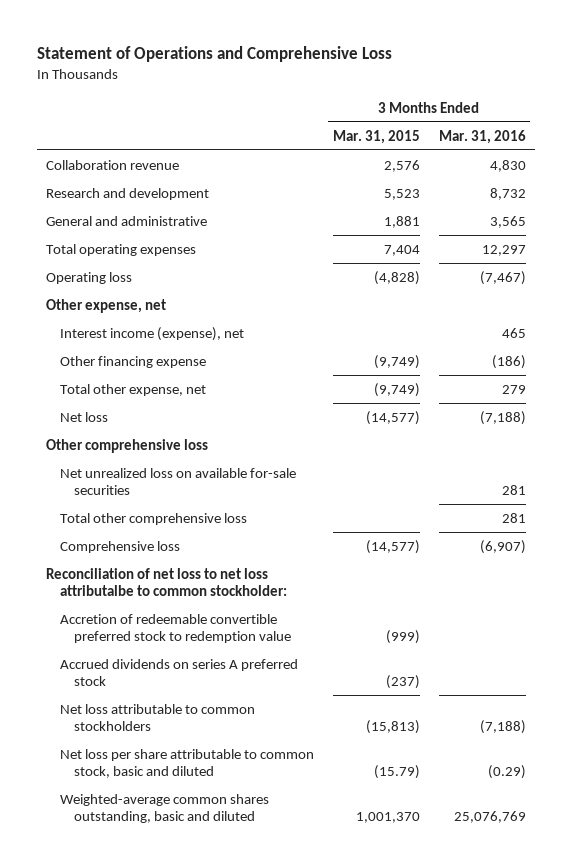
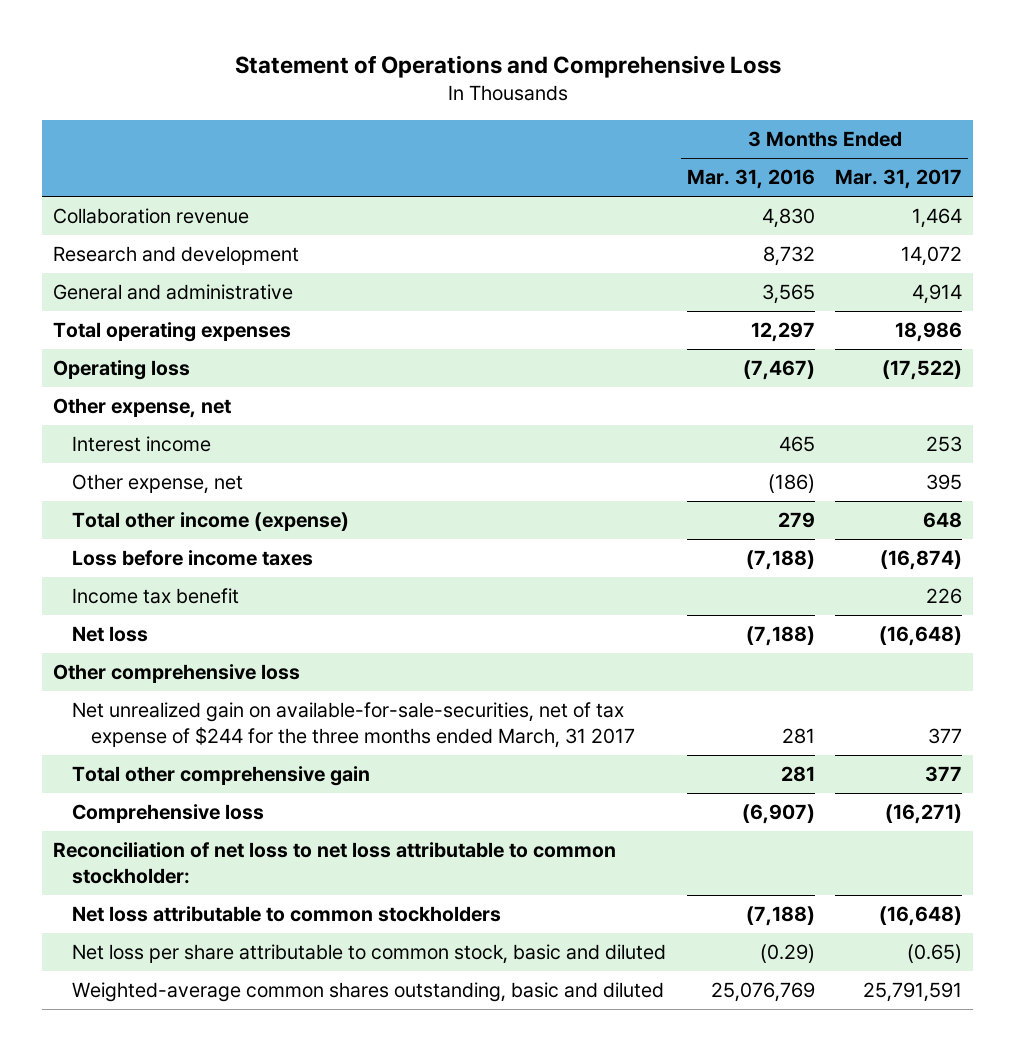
- | 3 Months Ended Mar. 31, 2015 | 3 Months Ended Mar. 31, 2016
+ | 3 Months Ended Mar. 31, 2016 | 3 Months Ended Mar. 31, 2017
- Interest income (expense), net | | 465
- Other financing expense | (9,749) | (186)
- Total other expense, net | (9,749) | 279
+ Interest income | 465 | 253
+ Other expense, net | (186) | 395
+ Total other income (expense) | 279 | 648
+ Loss before income taxes | (7,188) | (16,874)
+ Income tax benefit | | 226
- Net unrealized loss on available for-sale securities | | 281
- Total other comprehensive loss | | 281
+ Net unrealized gain on available-for-sale-securities, net of tax expense of $244 for the three months ended March, 31 2017 | 281 | 377
+ Total other comprehensive gain | 281 | 377
- Reconciliation of net loss to net loss attributalbe to common stockholder:
- Accretion of redeemable convertible preferred stock to redemption value | (999) |
- Accrued dividends on series A preferred stock | (237) |
+ Reconciliation of net loss to net loss attributable to common stockholder:

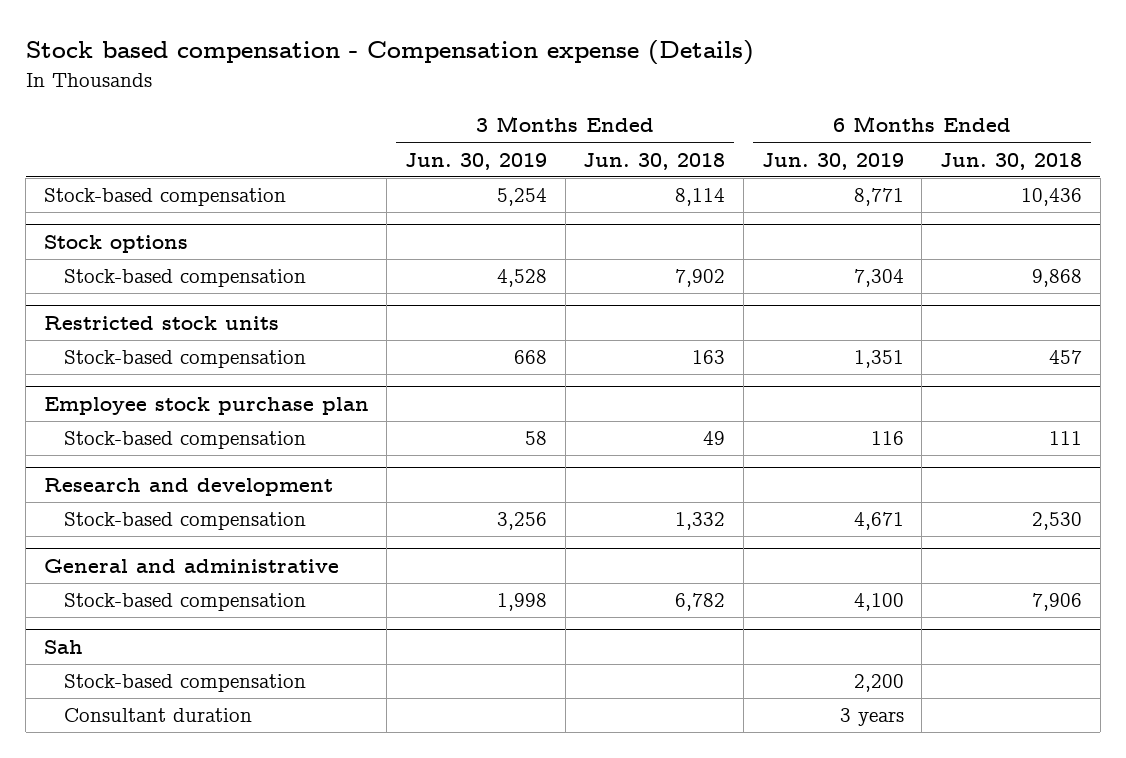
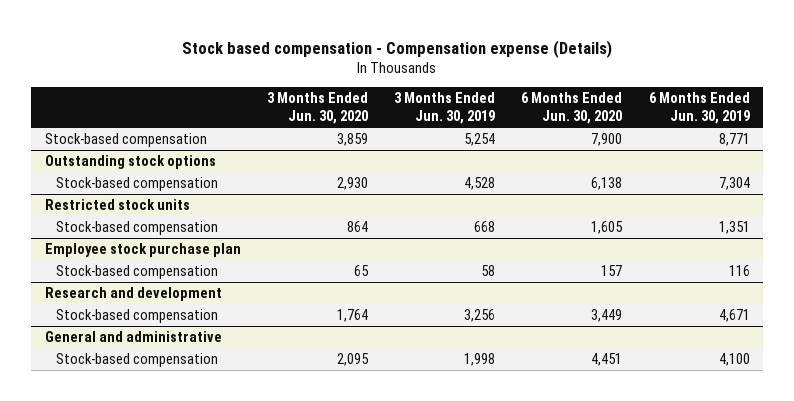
- | 3 Months Ended Jun. 30, 2019 | 3 Months Ended Jun. 30, 2018 | 6 Months Ended Jun. 30, 2019 | 6 Months Ended Jun. 30, 2018
+ | 3 Months Ended Jun. 30, 2020 | 3 Months Ended Jun. 30, 2019 | 6 Months Ended Jun. 30, 2020 | 6 Months Ended Jun. 30, 2019
- Stock options
+ Outstanding stock options
- Sah
- Stock-based compensation | | | 2,200 |
- Consultant duration | | | 3 years |

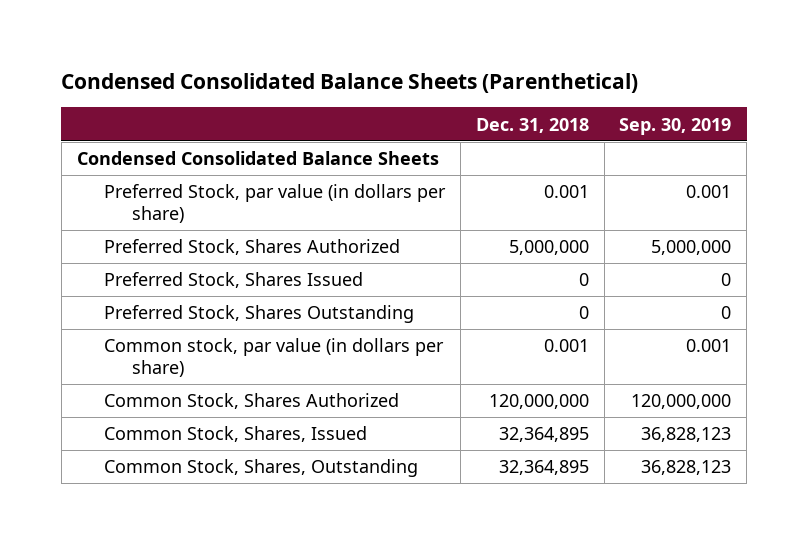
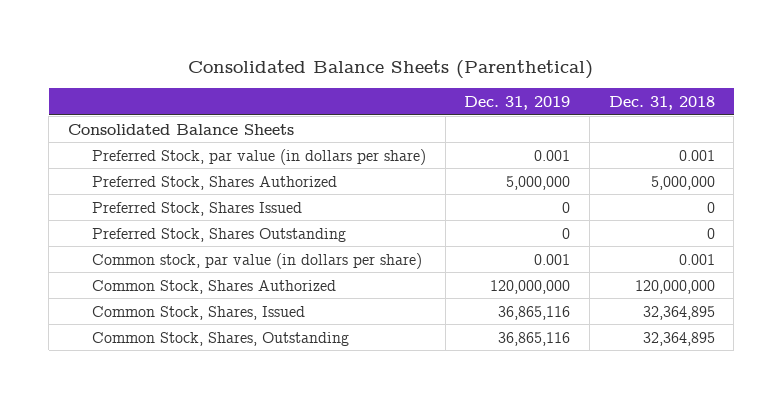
- Condensed Consolidated Balance Sheets (Parenthetical)
+ Consolidated Balance Sheets (Parenthetical)
- | Dec. 31, 2018 | Sep. 30, 2019
+ | Dec. 31, 2019 | Dec. 31, 2018
- Condensed Consolidated Balance Sheets
+ Consolidated Balance Sheets

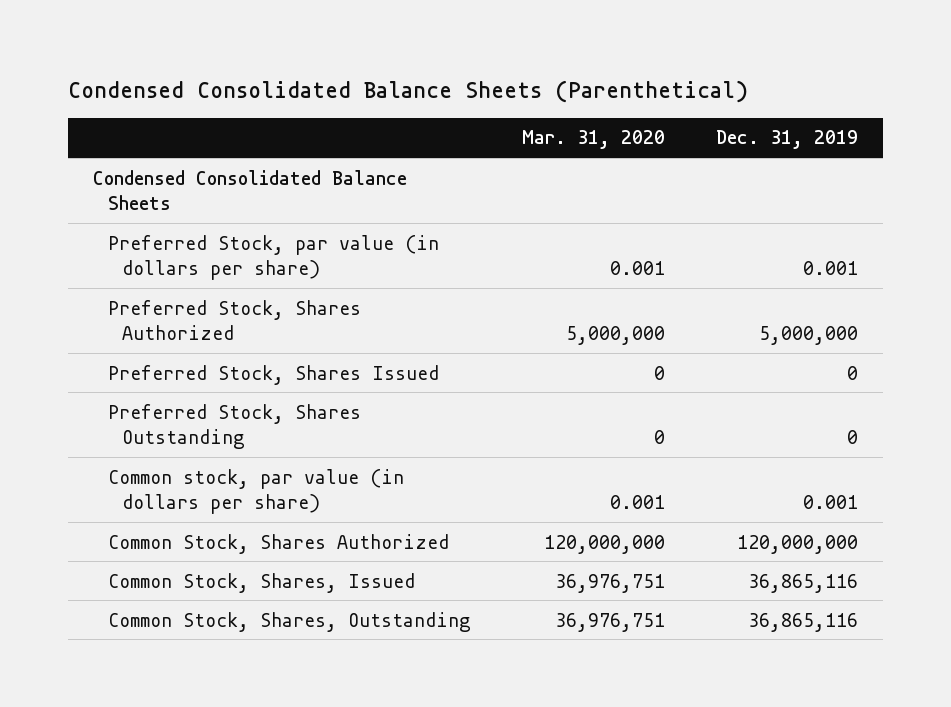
- Consolidated Balance Sheets (Parenthetical)
+ Condensed Consolidated Balance Sheets (Parenthetical)
- | Dec. 31, 2019 | Dec. 31, 2018
+ | Mar. 31, 2020 | Dec. 31, 2019
- Consolidated Balance Sheets
+ Condensed Consolidated Balance Sheets

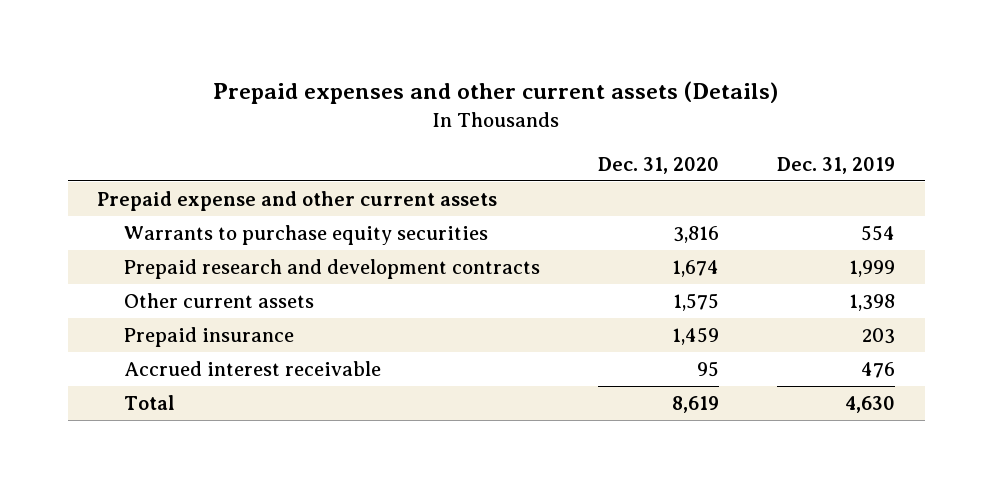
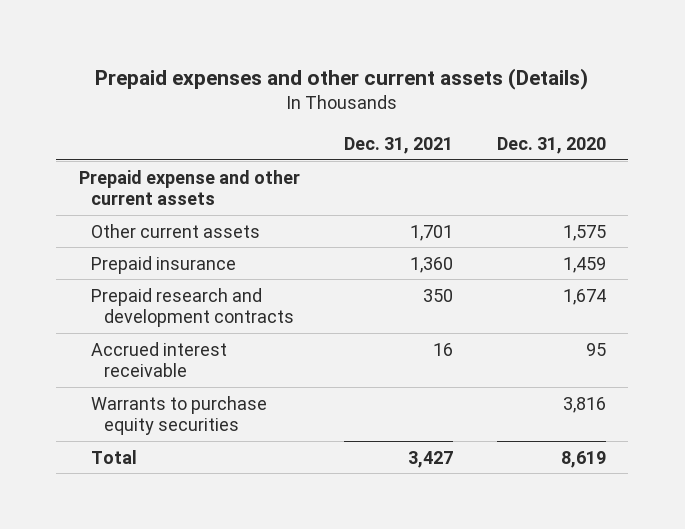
- | Dec. 31, 2020 | Dec. 31, 2019
+ | Dec. 31, 2021 | Dec. 31, 2020
moved down: Prepaid research and development contracts | 350 | 1,674
moved down: Warrants to purchase equity securities | | 3,816

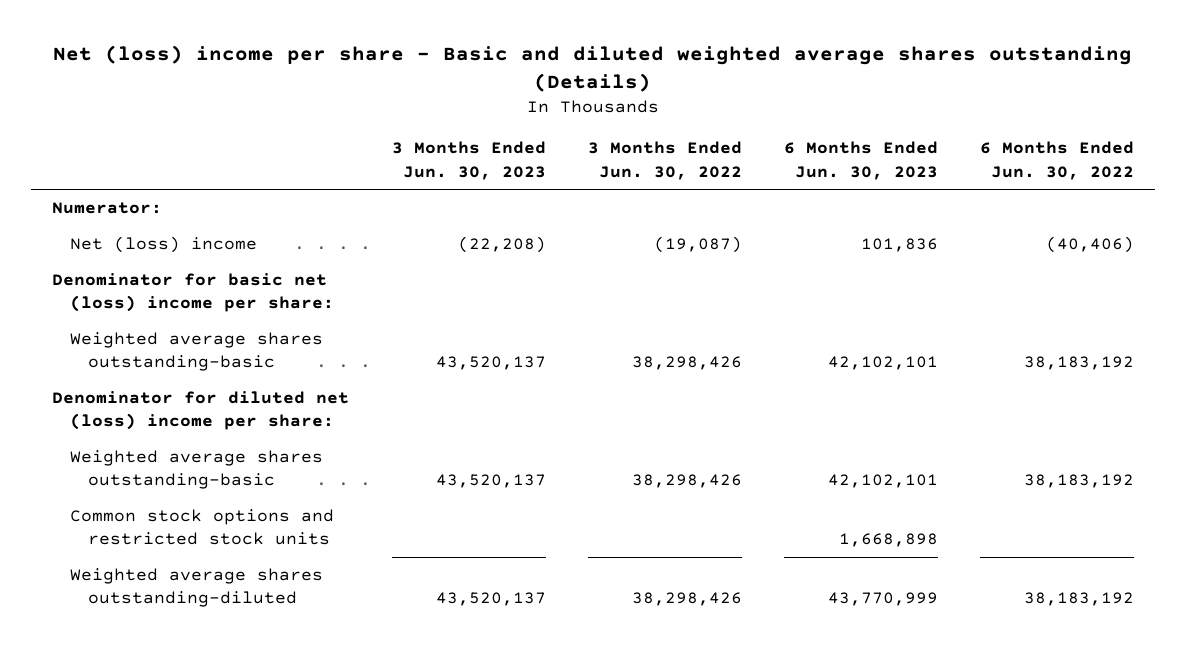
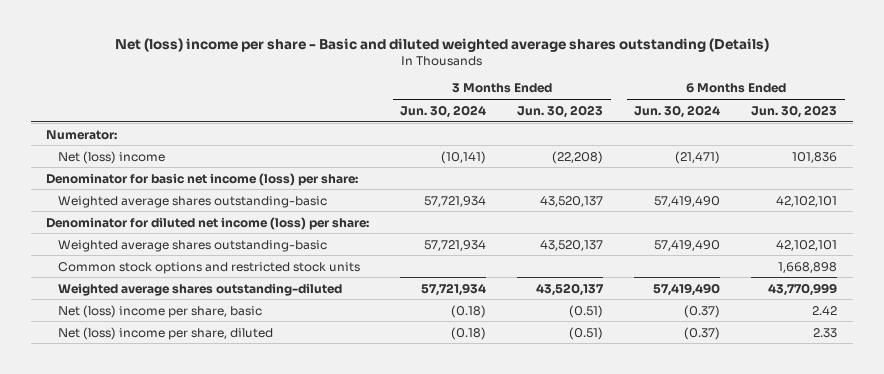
- | 3 Months Ended Jun. 30, 2023 | 3 Months Ended Jun. 30, 2022 | 6 Months Ended Jun. 30, 2023 | 6 Months Ended Jun. 30, 2022
+ | 3 Months Ended Jun. 30, 2024 | 3 Months Ended Jun. 30, 2023 | 6 Months Ended Jun. 30, 2024 | 6 Months Ended Jun. 30, 2023
- Denominator for basic net (loss) income per share:
+ Denominator for basic net income (loss) per share:
- Denominator for diluted net (loss) income per share:
+ Denominator for diluted net income (loss) per share:
+ Net (loss) income per share, basic | (0.18) | (0.51) | (0.37) | 2.42
+ Net (loss) income per share, diluted | (0.18) | (0.51) | (0.37) | 2.33

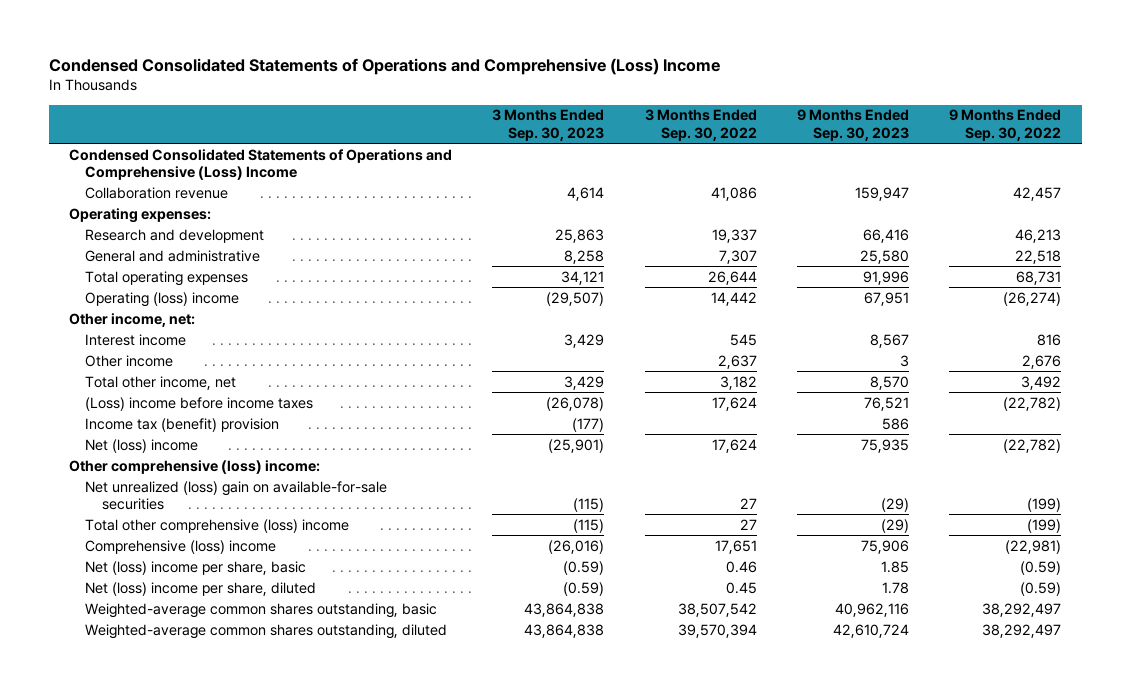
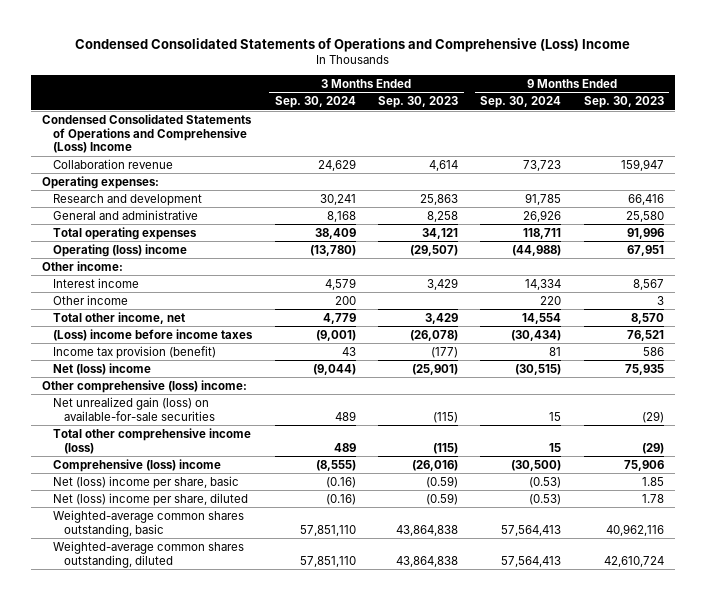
- | 3 Months Ended Sep. 30, 2023 | 3 Months Ended Sep. 30, 2022 | 9 Months Ended Sep. 30, 2023 | 9 Months Ended Sep. 30, 2022
+ | 3 Months Ended Sep. 30, 2024 | 3 Months Ended Sep. 30, 2023 | 9 Months Ended Sep. 30, 2024 | 9 Months Ended Sep. 30, 2023
- Other income, net:
+ Other income:
- Income tax (benefit) provision | (177) | | 586 |
+ Income tax provision (benefit) | 43 | (177) | 81 | 586
- Net unrealized (loss) gain on available-for-sale securities | (115) | 27 | (29) | (199)
- Total other comprehensive (loss) income | (115) | 27 | (29) | (199)
+ Net unrealized gain (loss) on available-for-sale securities | 489 | (115) | 15 | (29)
+ Total other comprehensive income (loss) | 489 | (115) | 15 | (29)

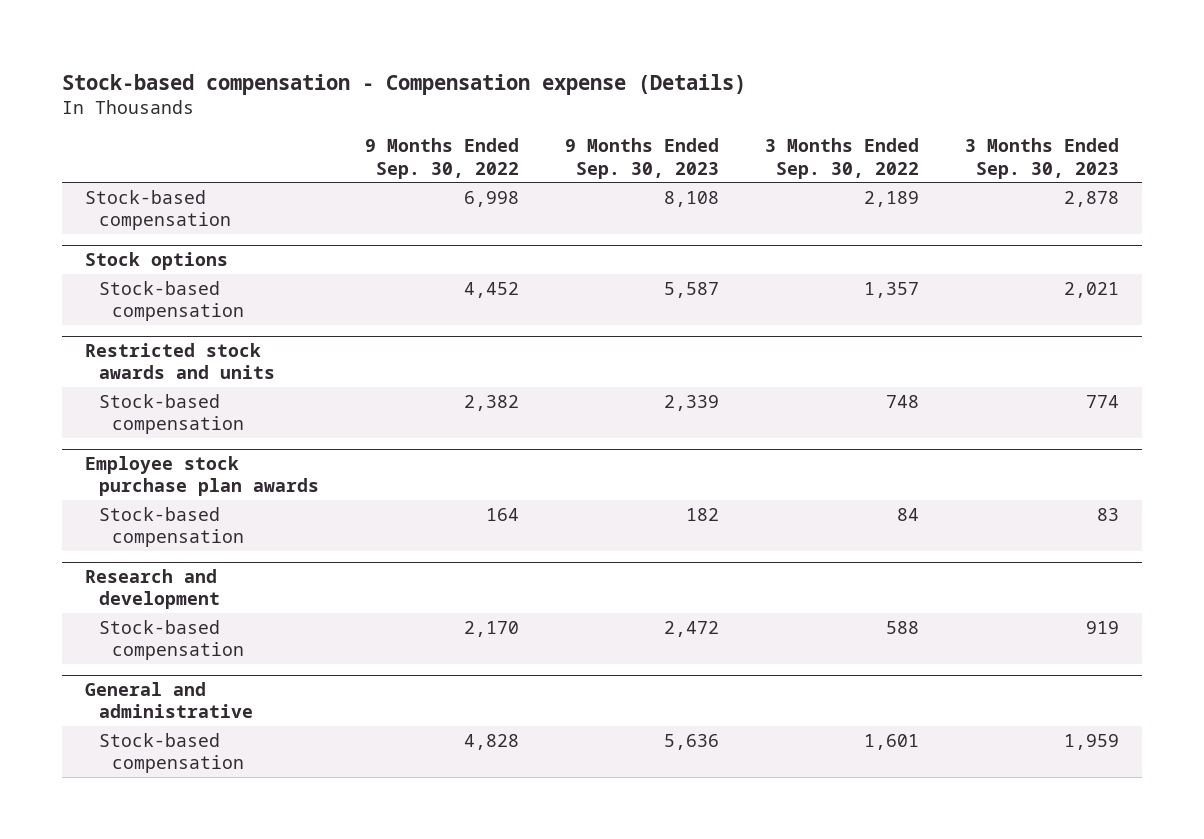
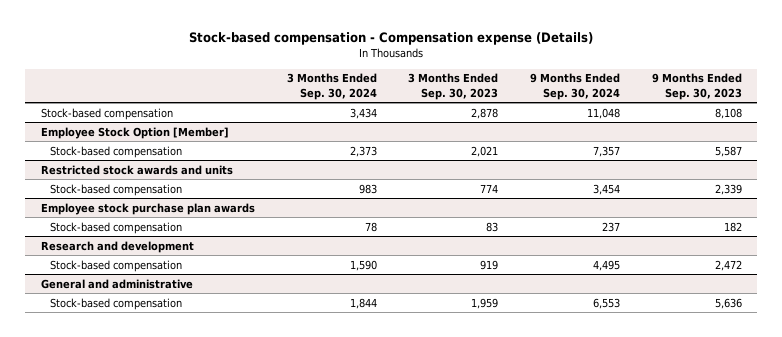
- | 9 Months Ended Sep. 30, 2022 | 9 Months Ended Sep. 30, 2023 | 3 Months Ended Sep. 30, 2022 | 3 Months Ended Sep. 30, 2023
+ | 3 Months Ended Sep. 30, 2024 | 3 Months Ended Sep. 30, 2023 | 9 Months Ended Sep. 30, 2024 | 9 Months Ended Sep. 30, 2023
- Stock options
+ Employee Stock Option [Member]

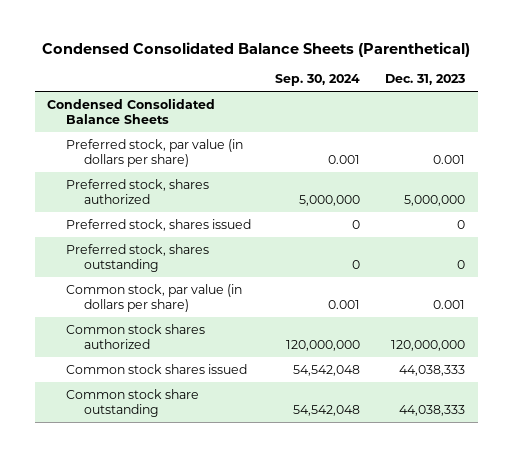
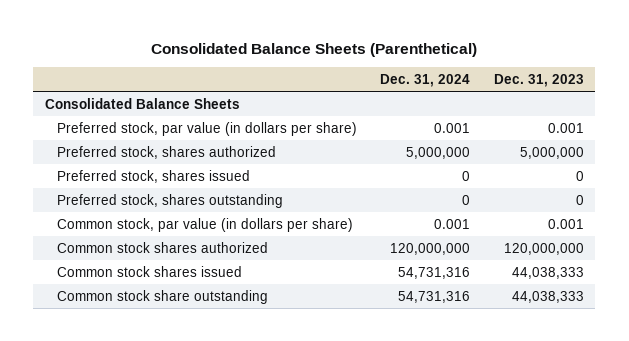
- Condensed Consolidated Balance Sheets (Parenthetical)
+ Consolidated Balance Sheets (Parenthetical)
- | Sep. 30, 2024 | Dec. 31, 2023
+ | Dec. 31, 2024 | Dec. 31, 2023
- Condensed Consolidated Balance Sheets
+ Consolidated Balance Sheets

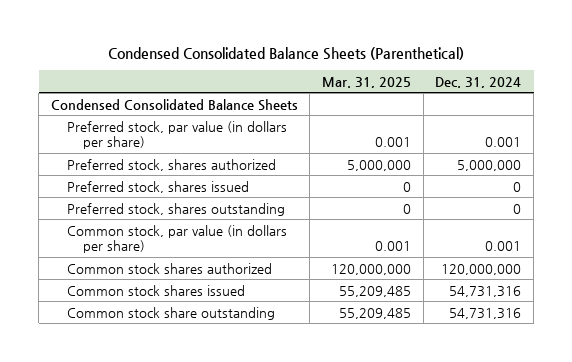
- Consolidated Balance Sheets (Parenthetical)
+ Condensed Consolidated Balance Sheets (Parenthetical)
- | Dec. 31, 2024 | Dec. 31, 2023
+ | Mar. 31, 2025 | Dec. 31, 2024
- Consolidated Balance Sheets
+ Condensed Consolidated Balance Sheets

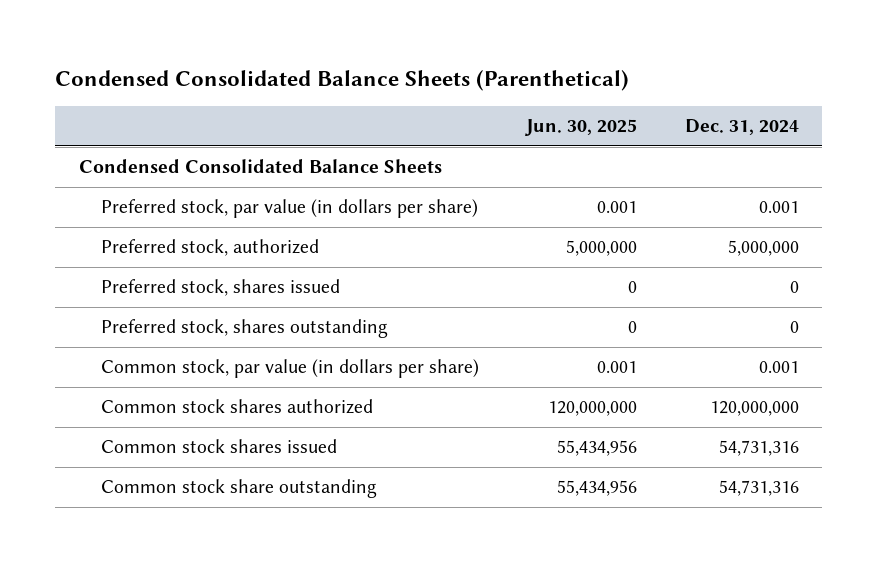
- | Mar. 31, 2025 | Dec. 31, 2024
+ | Jun. 30, 2025 | Dec. 31, 2024
- Preferred stock, shares authorized | 5,000,000 | 5,000,000
+ Preferred stock, authorized | 5,000,000 | 5,000,000

